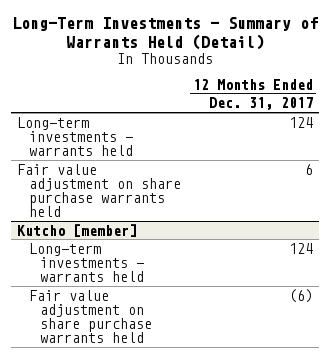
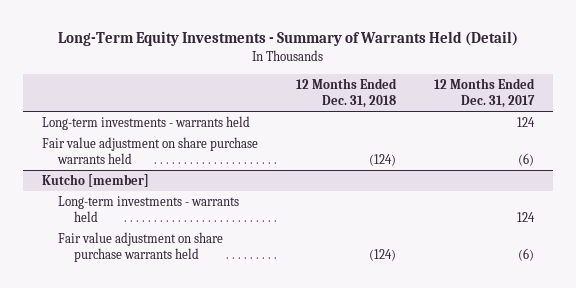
- Long-Term Investments - Summary of Warrants Held (Detail)
+ Long-Term Equity Investments - Summary of Warrants Held (Detail)
- | 12 Months Ended Dec. 31, 2017
+ | 12 Months Ended Dec. 31, 2018 | 12 Months Ended Dec. 31, 2017
- Fair value adjustment on share purchase warrants held | 6
+ Fair value adjustment on share purchase warrants held | (124) | (6)

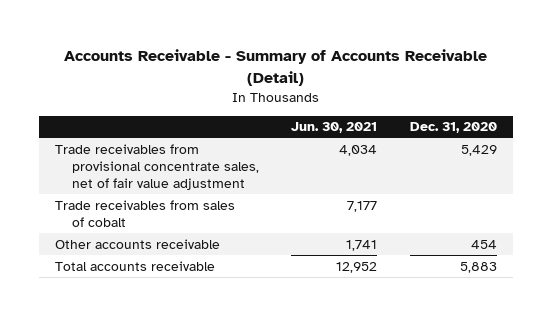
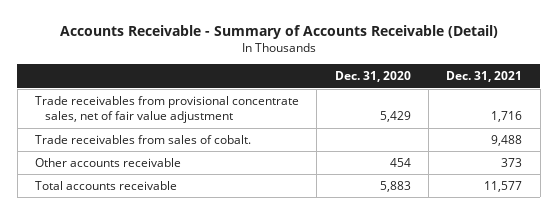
- | Jun. 30, 2021 | Dec. 31, 2020
+ | Dec. 31, 2020 | Dec. 31, 2021
- Trade receivables from sales of cobalt | 7,177 |
+ Trade receivables from sales of cobalt. | | 9,488

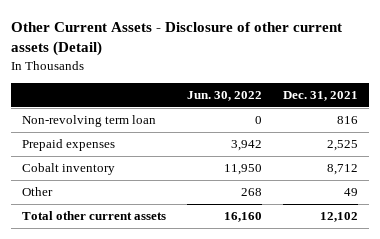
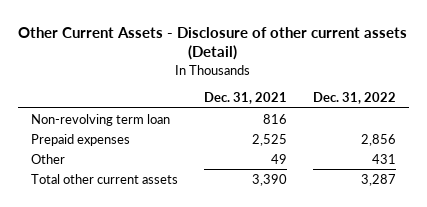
- | Jun. 30, 2022 | Dec. 31, 2021
+ | Dec. 31, 2021 | Dec. 31, 2022
- Cobalt inventory | 11,950 | 8,712
- Total other current assets | 16,160 | 12,102
+ Total other current assets | 3,390 | 3,287

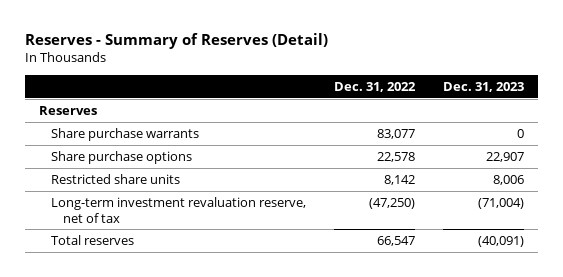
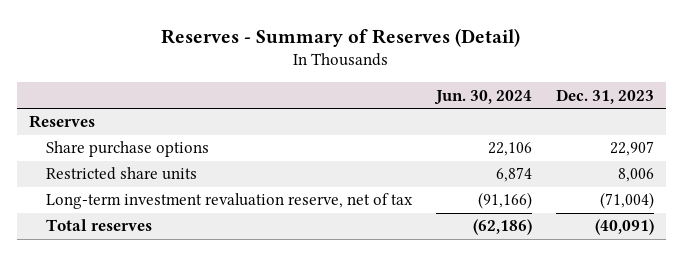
- | Dec. 31, 2022 | Dec. 31, 2023
+ | Jun. 30, 2024 | Dec. 31, 2023
- Share purchase warrants | 83,077 | 0

